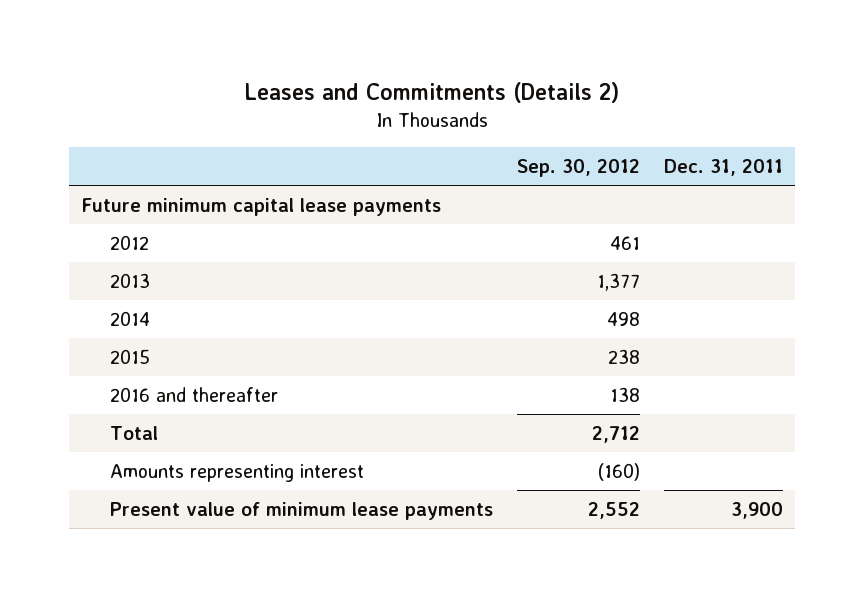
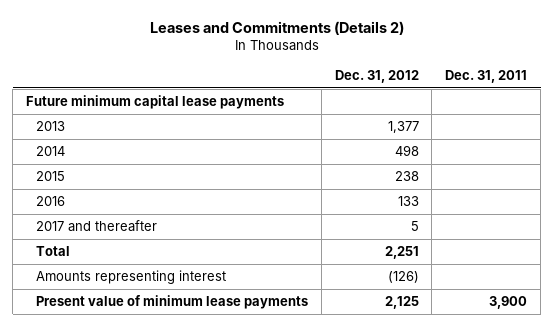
- | Sep. 30, 2012 | Dec. 31, 2011
+ | Dec. 31, 2012 | Dec. 31, 2011
- 2012 | 461 |
- 2016 and thereafter | 138 |
+ 2016 | 133 |
+ 2017 and thereafter | 5 |

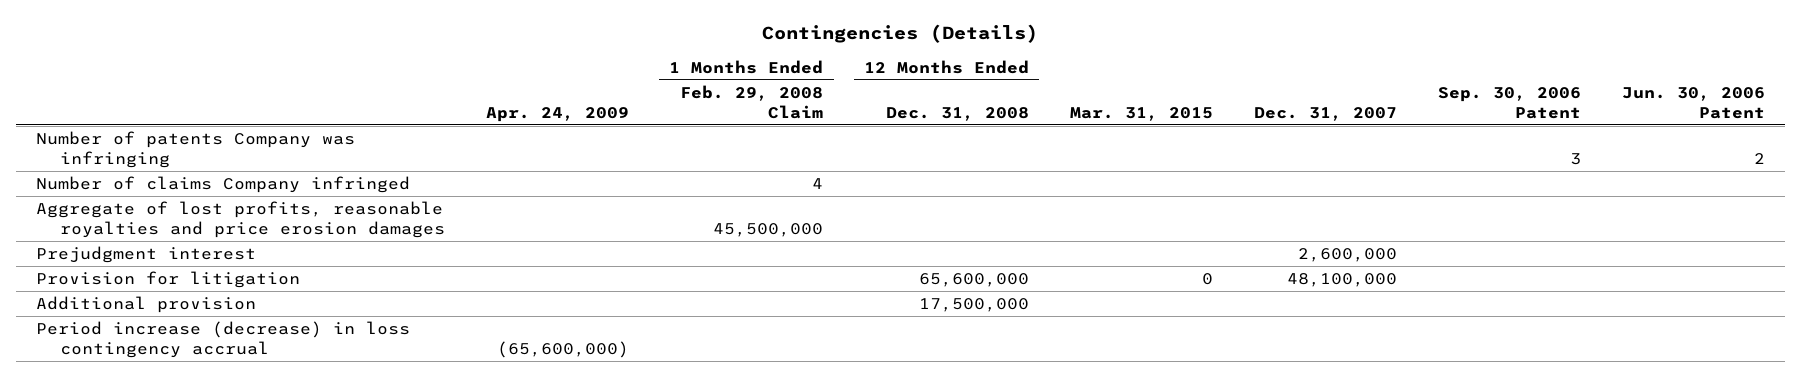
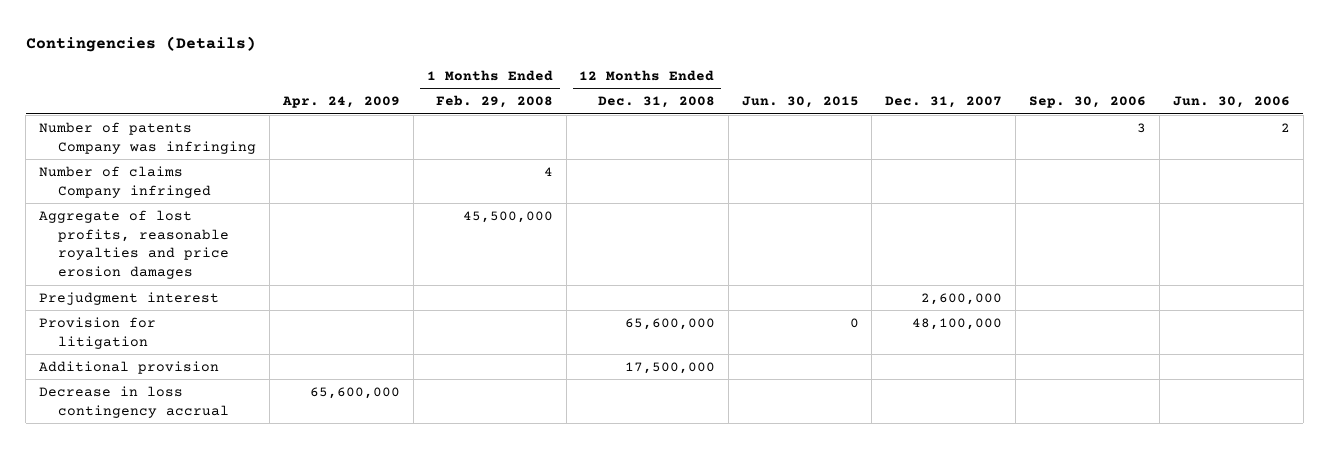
- | Apr. 24, 2009 | 1 Months Ended Feb. 29, 2008 Claim | 12 Months Ended Dec. 31, 2008 | Mar. 31, 2015 | Dec. 31, 2007 | Sep. 30, 2006 Patent | Jun. 30, 2006 Patent
+ | Apr. 24, 2009 | 1 Months Ended Feb. 29, 2008 | 12 Months Ended Dec. 31, 2008 | Jun. 30, 2015 | Dec. 31, 2007 | Sep. 30, 2006 | Jun. 30, 2006
- Period increase (decrease) in loss contingency accrual | (65,600,000) | | | | | |
+ Decrease in loss contingency accrual | 65,600,000 | | | | | |

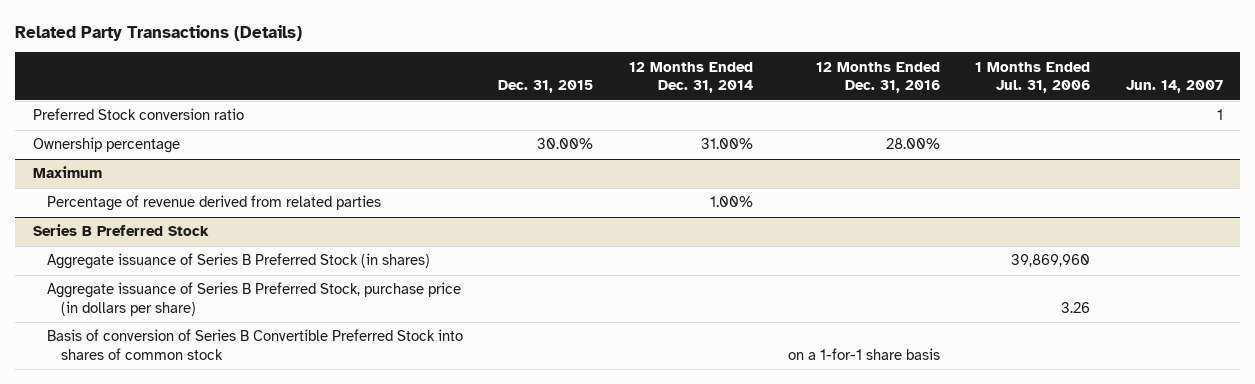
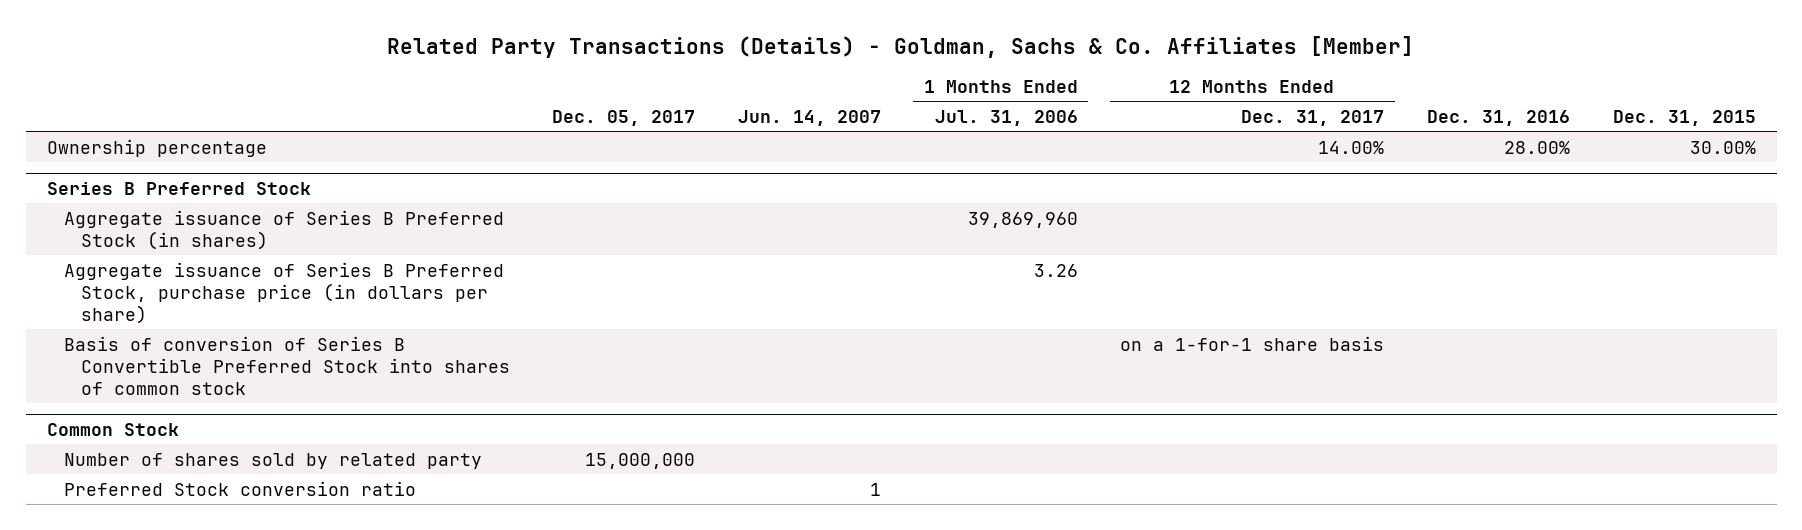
- Related Party Transactions (Details)
+ Related Party Transactions (Details) - Goldman, Sachs & Co. Affiliates [Member]
- | Dec. 31, 2015 | 12 Months Ended Dec. 31, 2014 | 12 Months Ended Dec. 31, 2016 | 1 Months Ended Jul. 31, 2006 | Jun. 14, 2007
+ | Dec. 05, 2017 | Jun. 14, 2007 | 1 Months Ended Jul. 31, 2006 | 12 Months Ended Dec. 31, 2017 | Dec. 31, 2016 | Dec. 31, 2015
- Preferred Stock conversion ratio | | | | | 1
- Maximum
- Percentage of revenue derived from related parties | | 1.00% | | |
+ Common Stock
+ Number of shares sold by related party | 15,000,000 | | | | |
+ Preferred Stock conversion ratio | | 1 | | | |

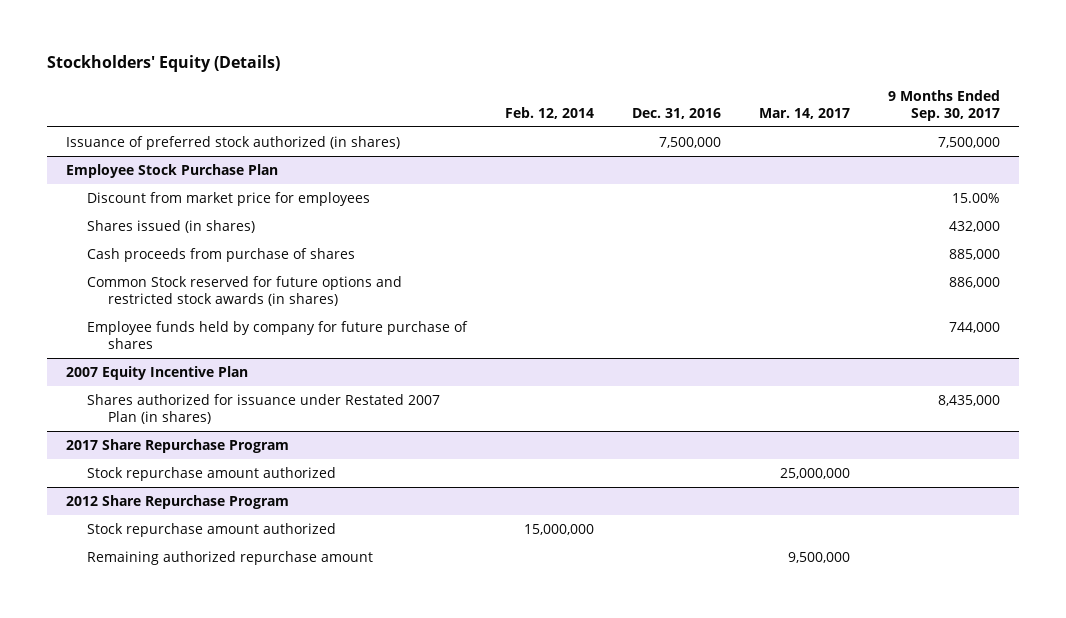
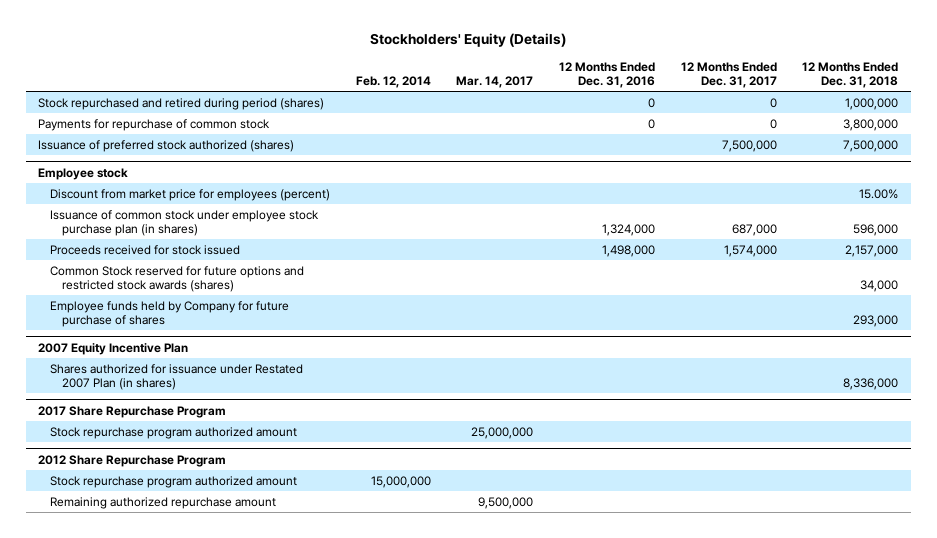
- | Feb. 12, 2014 | Dec. 31, 2016 | Mar. 14, 2017 | 9 Months Ended Sep. 30, 2017
+ | Feb. 12, 2014 | Mar. 14, 2017 | 12 Months Ended Dec. 31, 2016 | 12 Months Ended Dec. 31, 2017 | 12 Months Ended Dec. 31, 2018
- Issuance of preferred stock authorized (in shares) | | 7,500,000 | | 7,500,000
- Employee Stock Purchase Plan
- Discount from market price for employees | | | | 15.00%
- Shares issued (in shares) | | | | 432,000
- Cash proceeds from purchase of shares | | | | 885,000
- Common Stock reserved for future options and restricted stock awards (in shares) | | | | 886,000
- Employee funds held by company for future purchase of shares | | | | 744,000
+ Stock repurchased and retired during period (shares) | | | 0 | 0 | 1,000,000
+ Payments for repurchase of common stock | | | 0 | 0 | 3,800,000
+ Issuance of preferred stock authorized (shares) | | | | 7,500,000 | 7,500,000
+ Employee stock
+ Discount from market price for employees (percent) | | | | | 15.00%
+ Issuance of common stock under employee stock purchase plan (in shares) | | | 1,324,000 | 687,000 | 596,000
+ Proceeds received for stock issued | | | 1,498,000 | 1,574,000 | 2,157,000
+ Common Stock reserved for future options and restricted stock awards (shares) | | | | | 34,000
+ Employee funds held by Company for future purchase of shares | | | | | 293,000
@ 2017 Share Repurchase Program
- Stock repurchase amount authorized | | | 25,000,000 |
+ Stock repurchase program authorized amount | | 25,000,000 | | |
@ 2012 Share Repurchase Program
- Stock repurchase amount authorized | 15,000,000 | | |
+ Stock repurchase program authorized amount | 15,000,000 | | | |

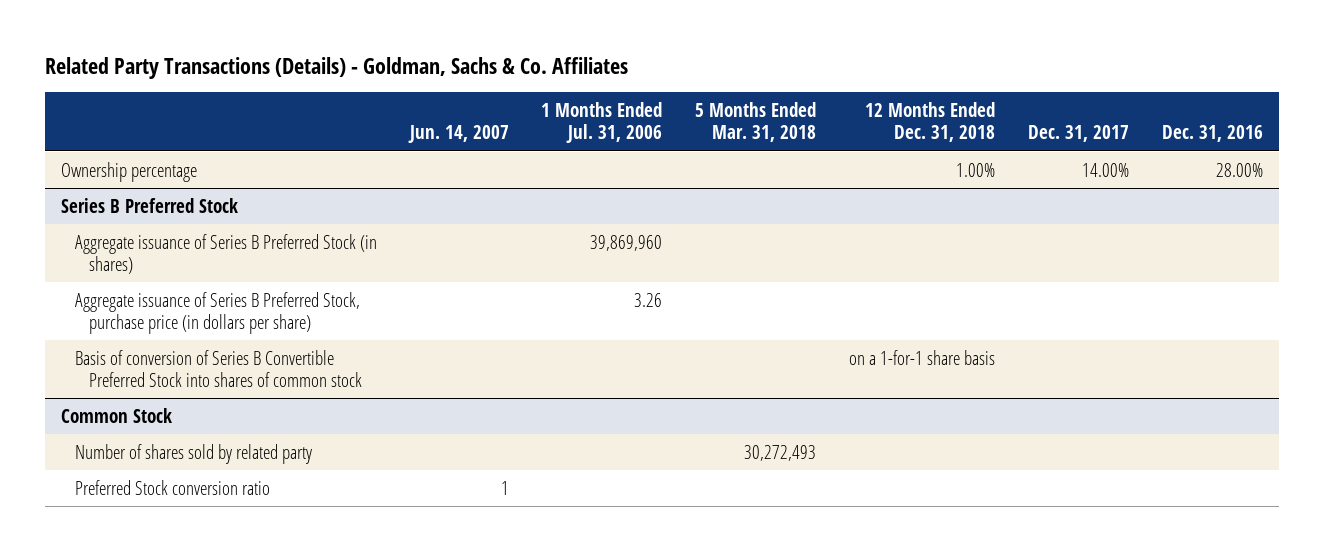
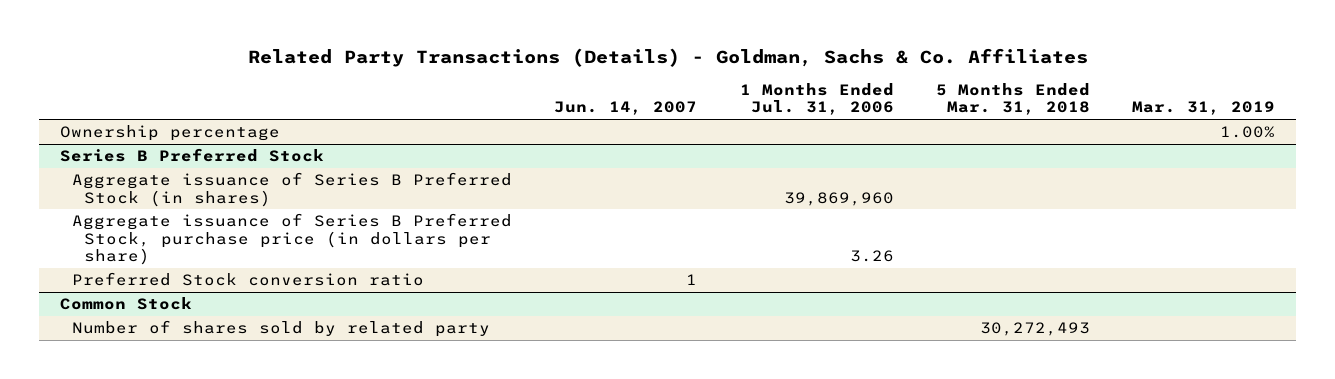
- | Jun. 14, 2007 | 1 Months Ended Jul. 31, 2006 | 5 Months Ended Mar. 31, 2018 | 12 Months Ended Dec. 31, 2018 | Dec. 31, 2017 | Dec. 31, 2016
+ | Jun. 14, 2007 | 1 Months Ended Jul. 31, 2006 | 5 Months Ended Mar. 31, 2018 | Mar. 31, 2019
@ Series B Preferred Stock
- Basis of conversion of Series B Convertible Preferred Stock into shares of common stock | | | | on a 1-for-1 share basis | |
+ Preferred Stock conversion ratio | 1 | | |
@ Common Stock
- Preferred Stock conversion ratio | 1 | | | | |

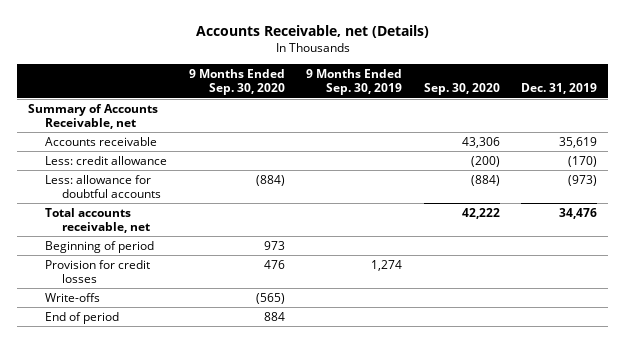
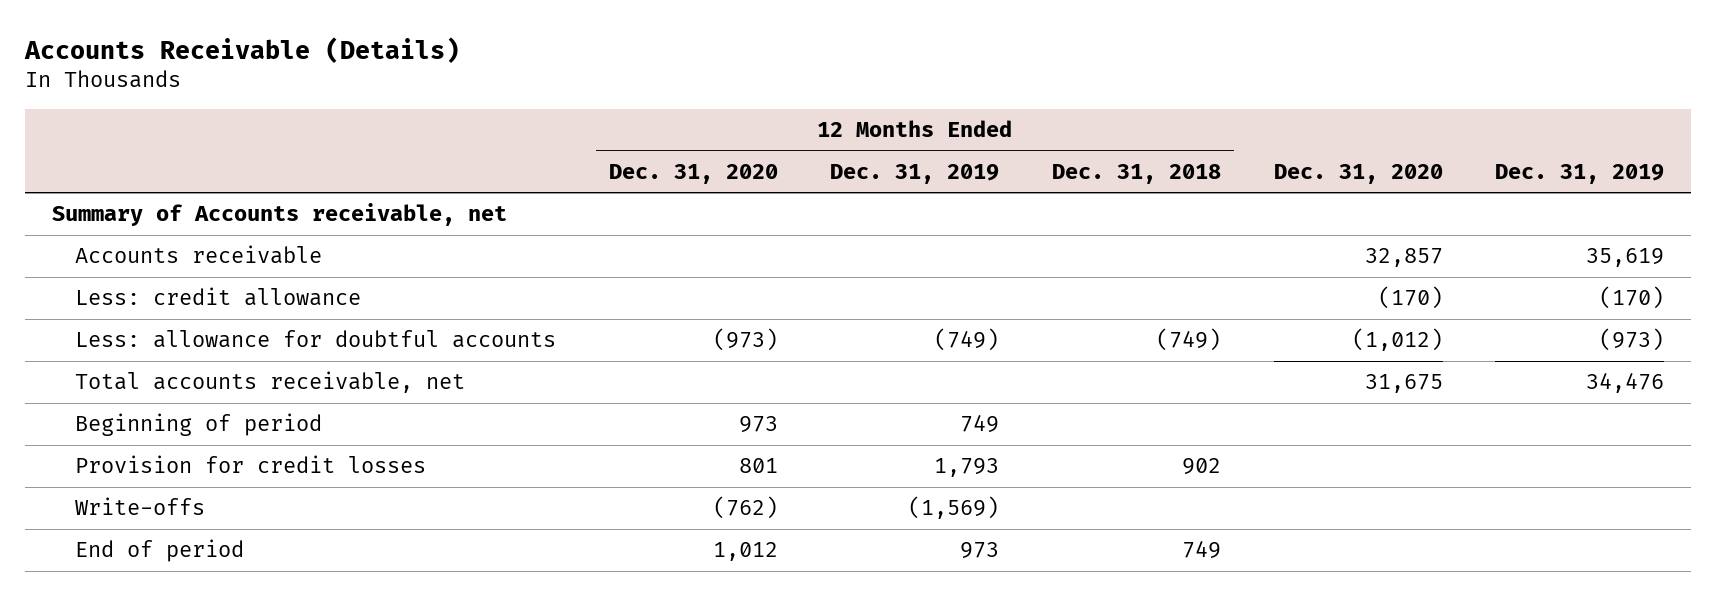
- Accounts Receivable, net (Details)
+ Accounts Receivable (Details)
- | 9 Months Ended Sep. 30, 2020 | 9 Months Ended Sep. 30, 2019 | Sep. 30, 2020 | Dec. 31, 2019
+ | 12 Months Ended Dec. 31, 2020 | 12 Months Ended Dec. 31, 2019 | 12 Months Ended Dec. 31, 2018 | Dec. 31, 2020 | Dec. 31, 2019
- Summary of Accounts Receivable, net
+ Summary of Accounts receivable, net

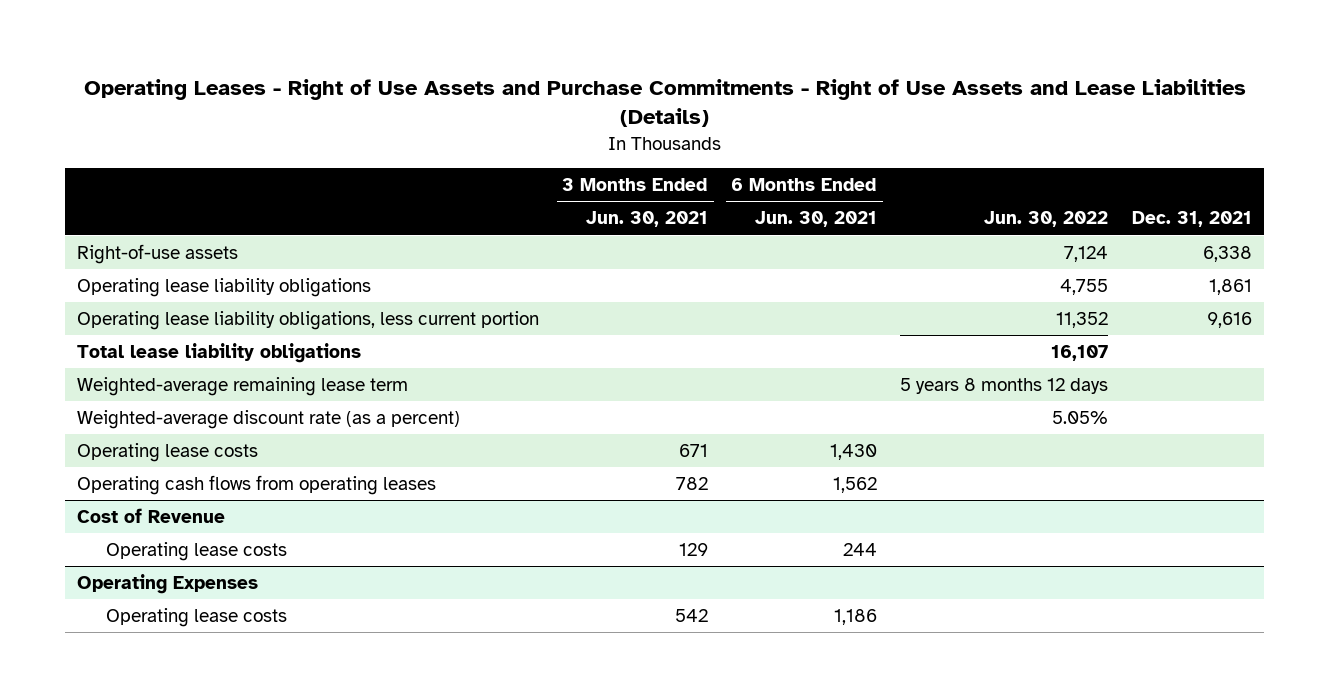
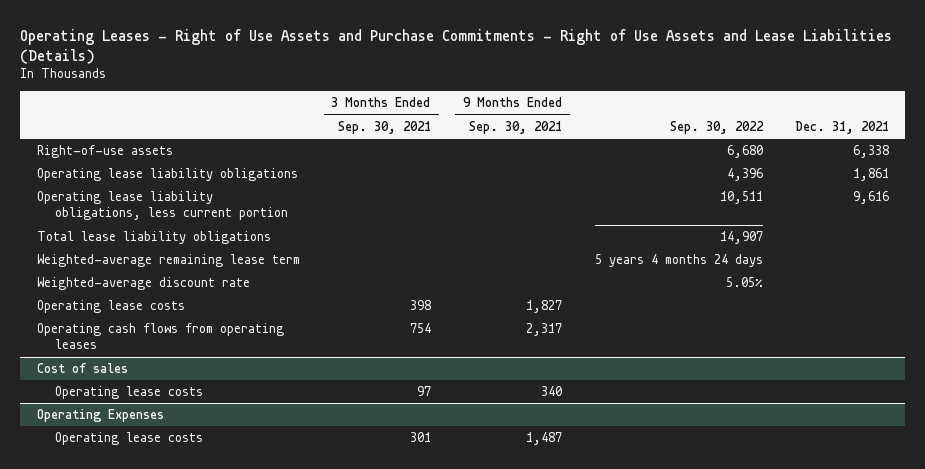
- | 3 Months Ended Jun. 30, 2021 | 6 Months Ended Jun. 30, 2021 | Jun. 30, 2022 | Dec. 31, 2021
+ | 3 Months Ended Sep. 30, 2021 | 9 Months Ended Sep. 30, 2021 | Sep. 30, 2022 | Dec. 31, 2021
- Weighted-average discount rate (as a percent) | | | 5.05% |
+ Weighted-average discount rate | | | 5.05% |
- Cost of Revenue
+ Cost of sales

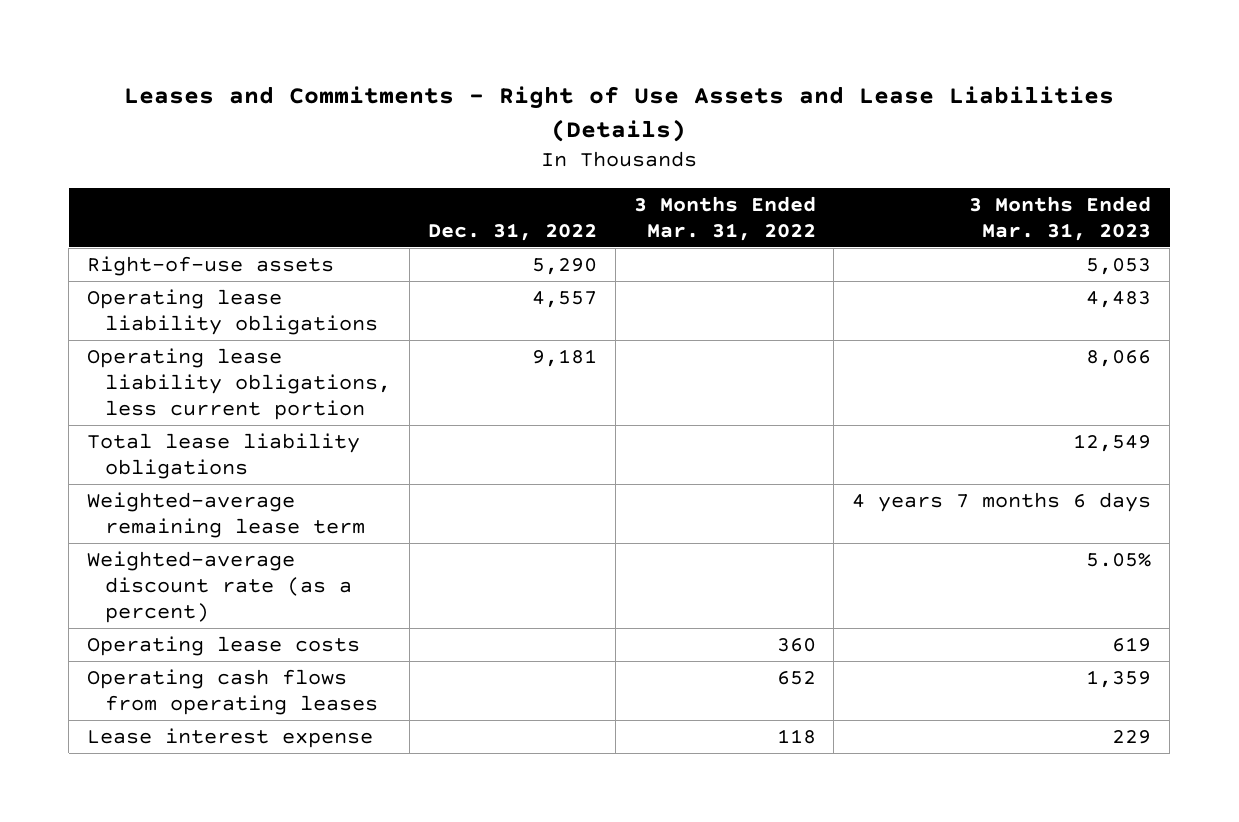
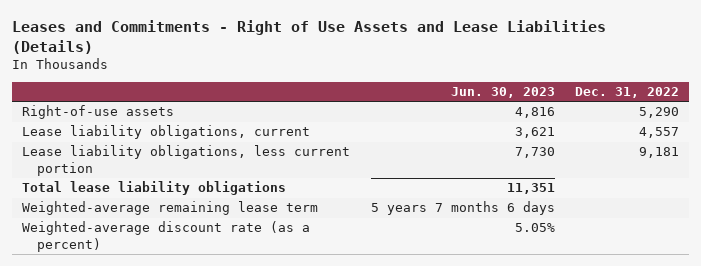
- | Dec. 31, 2022 | 3 Months Ended Mar. 31, 2022 | 3 Months Ended Mar. 31, 2023
+ | Jun. 30, 2023 | Dec. 31, 2022
- Operating lease liability obligations | 4,557 | | 4,483
- Operating lease liability obligations, less current portion | 9,181 | | 8,066
+ Lease liability obligations, current | 3,621 | 4,557
+ Lease liability obligations, less current portion | 7,730 | 9,181
- Operating lease costs | | 360 | 619
- Operating cash flows from operating leases | | 652 | 1,359
- Lease interest expense | | 118 | 229

